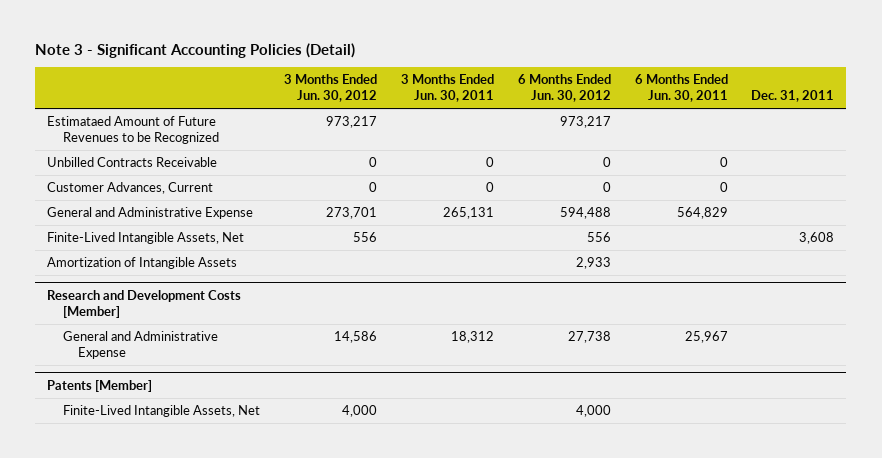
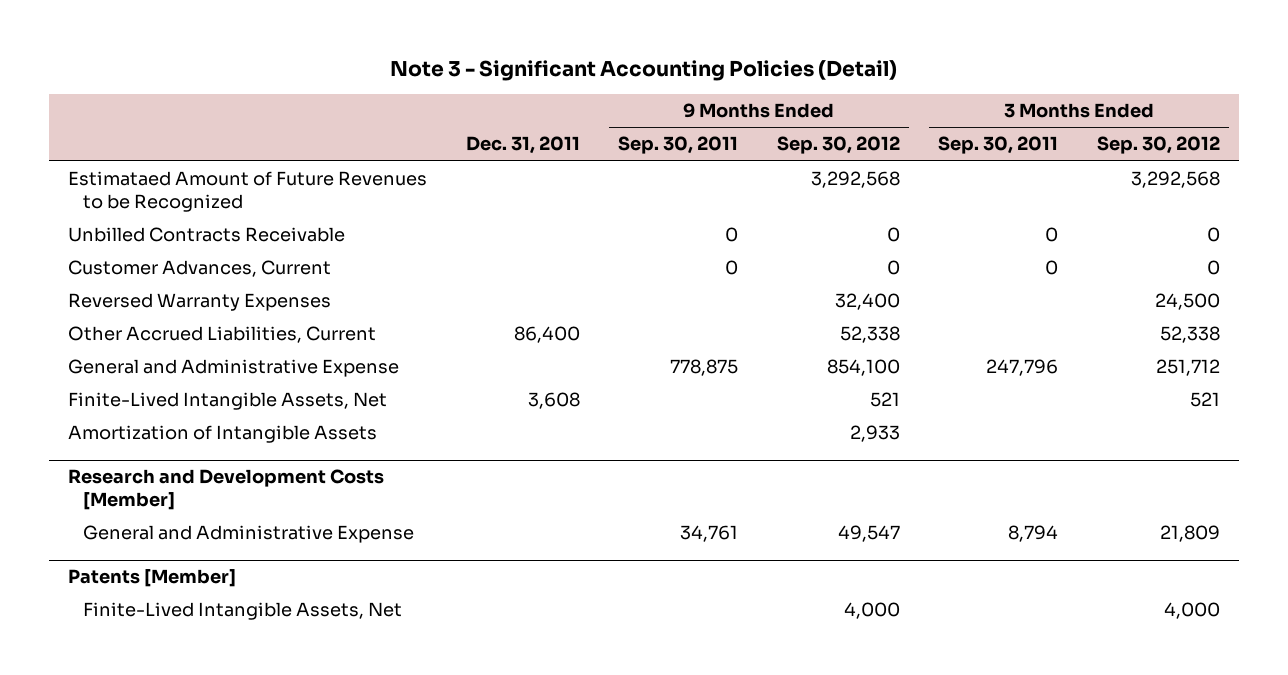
- | 3 Months Ended Jun. 30, 2012 | 3 Months Ended Jun. 30, 2011 | 6 Months Ended Jun. 30, 2012 | 6 Months Ended Jun. 30, 2011 | Dec. 31, 2011
+ | Dec. 31, 2011 | 9 Months Ended Sep. 30, 2011 | 9 Months Ended Sep. 30, 2012 | 3 Months Ended Sep. 30, 2011 | 3 Months Ended Sep. 30, 2012
+ Reversed Warranty Expenses | | | 32,400 | | 24,500
+ Other Accrued Liabilities, Current | 86,400 | | 52,338 | | 52,338

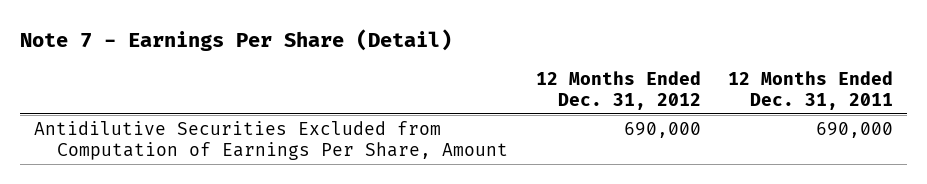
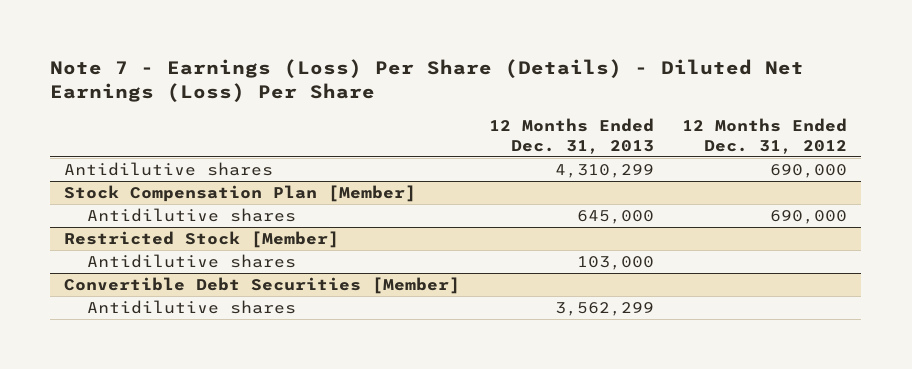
- Note 7 - Earnings Per Share (Detail)
+ Note 7 - Earnings (Loss) Per Share (Details) - Diluted Net Earnings (Loss) Per Share
- | 12 Months Ended Dec. 31, 2012 | 12 Months Ended Dec. 31, 2011
+ | 12 Months Ended Dec. 31, 2013 | 12 Months Ended Dec. 31, 2012
- Antidilutive Securities Excluded from Computation of Earnings Per Share, Amount | 690,000 | 690,000
+ Antidilutive shares | 4,310,299 | 690,000
+ Stock Compensation Plan [Member]
+ Antidilutive shares | 645,000 | 690,000
+ Restricted Stock [Member]
+ Antidilutive shares | 103,000 |
+ Convertible Debt Securities [Member]
+ Antidilutive shares | 3,562,299 |

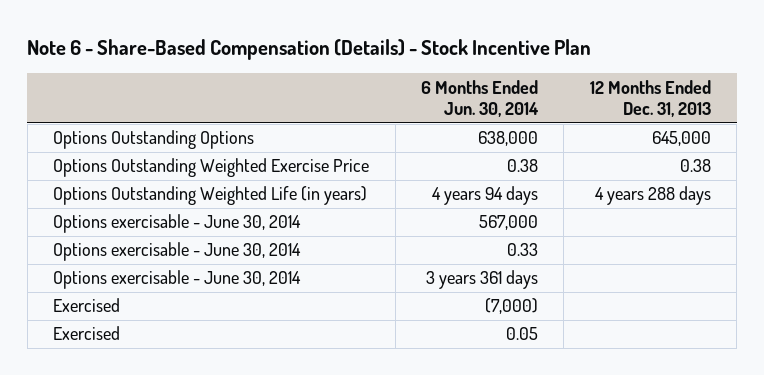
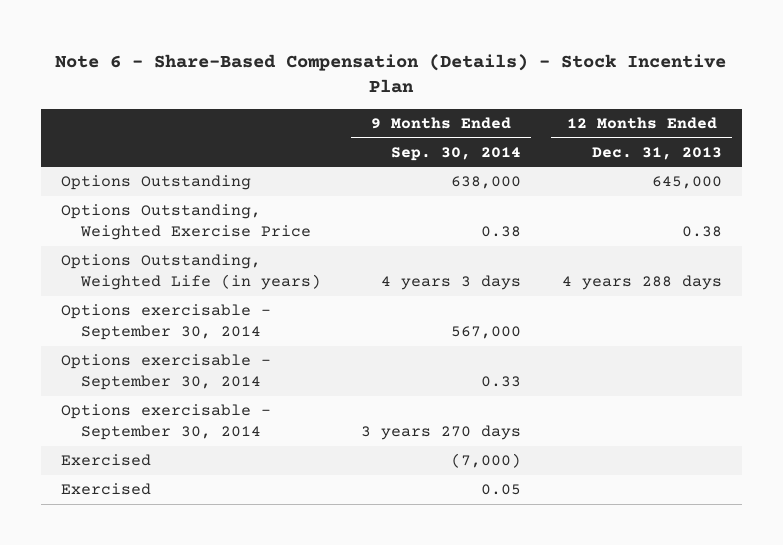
- | 6 Months Ended Jun. 30, 2014 | 12 Months Ended Dec. 31, 2013
+ | 9 Months Ended Sep. 30, 2014 | 12 Months Ended Dec. 31, 2013
- Options Outstanding Options | 638,000 | 645,000
- Options Outstanding Weighted Exercise Price | 0.38 | 0.38
- Options Outstanding Weighted Life (in years) | 4 years 94 days | 4 years 288 days
- Options exercisable - June 30, 2014 | 567,000 |
- Options exercisable - June 30, 2014 | 0.33 |
- Options exercisable - June 30, 2014 | 3 years 361 days |
+ Options Outstanding | 638,000 | 645,000
+ Options Outstanding, Weighted Exercise Price | 0.38 | 0.38
+ Options Outstanding, Weighted Life (in years) | 4 years 3 days | 4 years 288 days
+ Options exercisable - September 30, 2014 | 567,000 |
+ Options exercisable - September 30, 2014 | 0.33 |
+ Options exercisable - September 30, 2014 | 3 years 270 days |

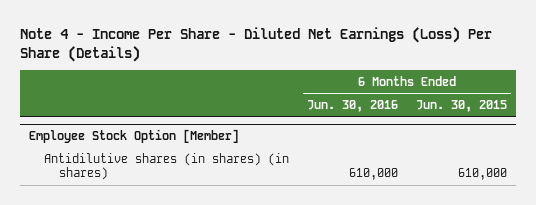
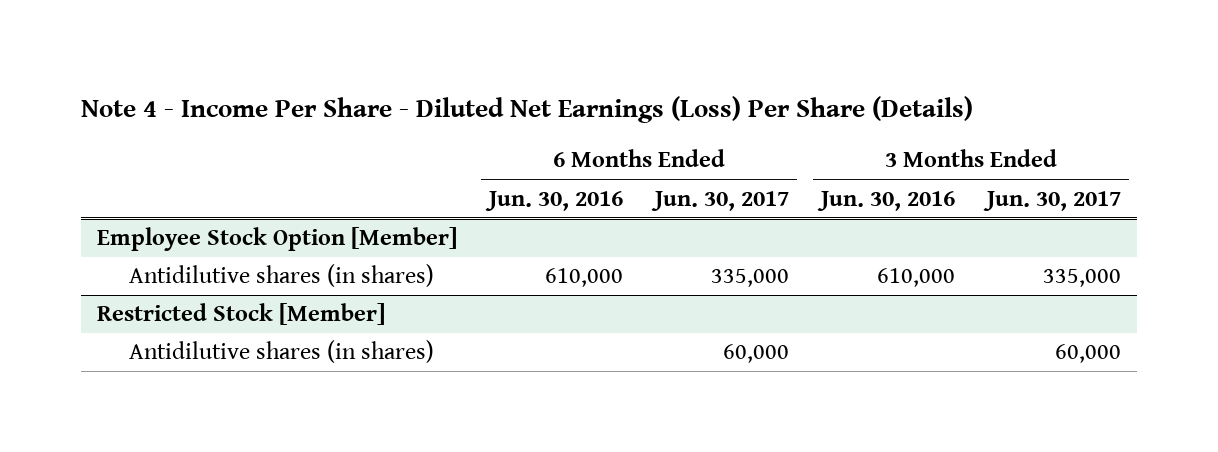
- | 6 Months Ended Jun. 30, 2016 | 6 Months Ended Jun. 30, 2015
+ | 6 Months Ended Jun. 30, 2016 | 6 Months Ended Jun. 30, 2017 | 3 Months Ended Jun. 30, 2016 | 3 Months Ended Jun. 30, 2017
@ Employee Stock Option [Member]
- Antidilutive shares (in shares) (in shares) | 610,000 | 610,000
+ Antidilutive shares (in shares) | 610,000 | 335,000 | 610,000 | 335,000
+ Restricted Stock [Member]
+ Antidilutive shares (in shares) | | 60,000 | | 60,000

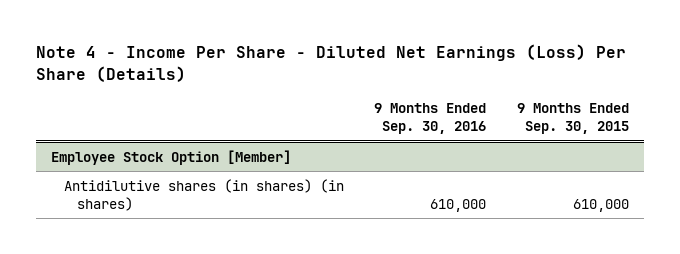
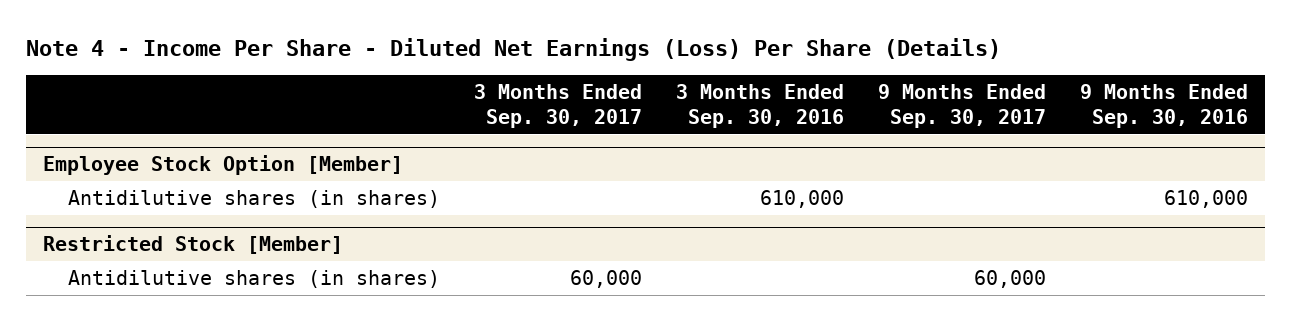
- | 9 Months Ended Sep. 30, 2016 | 9 Months Ended Sep. 30, 2015
+ | 3 Months Ended Sep. 30, 2017 | 3 Months Ended Sep. 30, 2016 | 9 Months Ended Sep. 30, 2017 | 9 Months Ended Sep. 30, 2016
@ Employee Stock Option [Member]
- Antidilutive shares (in shares) (in shares) | 610,000 | 610,000
+ Antidilutive shares (in shares) | | 610,000 | | 610,000
+ Restricted Stock [Member]
+ Antidilutive shares (in shares) | 60,000 | | 60,000 |

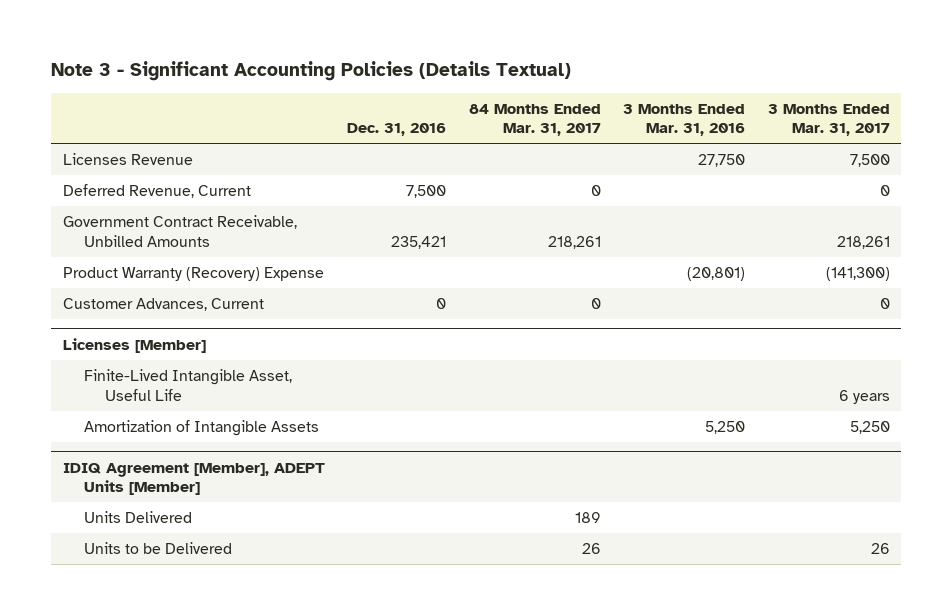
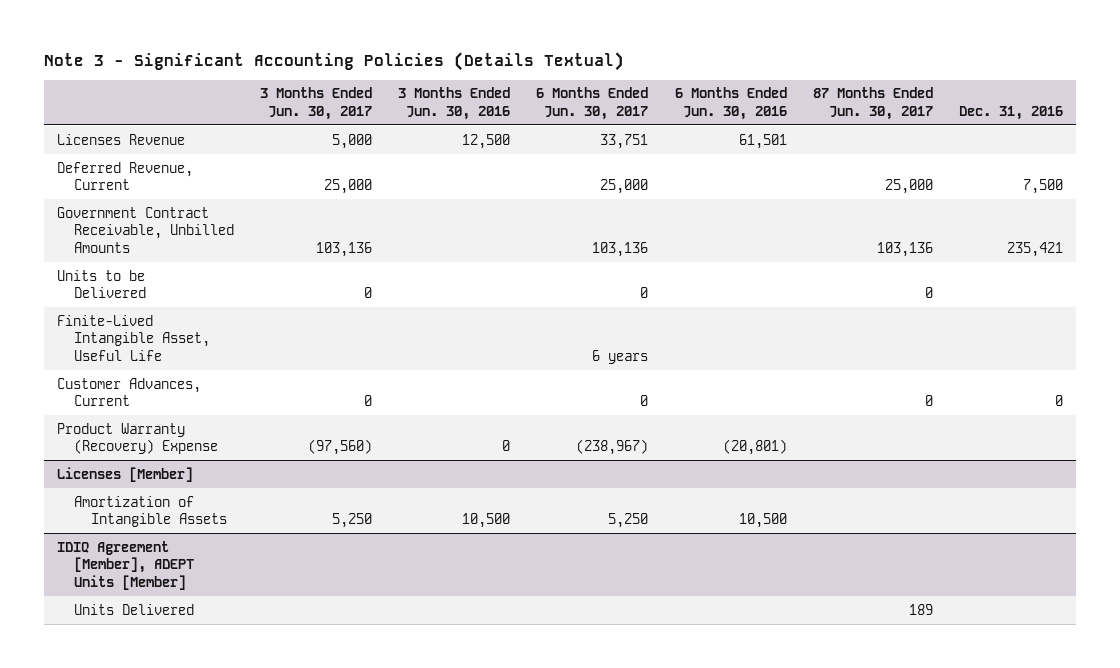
- | Dec. 31, 2016 | 84 Months Ended Mar. 31, 2017 | 3 Months Ended Mar. 31, 2016 | 3 Months Ended Mar. 31, 2017
+ | 3 Months Ended Jun. 30, 2017 | 3 Months Ended Jun. 30, 2016 | 6 Months Ended Jun. 30, 2017 | 6 Months Ended Jun. 30, 2016 | 87 Months Ended Jun. 30, 2017 | Dec. 31, 2016
+ Units to be Delivered | 0 | | 0 | | 0 |
+ Finite-Lived Intangible Asset, Useful Life | | | 6 years | | |
moved down: Product Warranty (Recovery) Expense | (97,560) | 0 | (238,967) | (20,801) | |
@ Licenses [Member]
- Finite-Lived Intangible Asset, Useful Life | | | | 6 years
@ IDIQ Agreement [Member], ADEPT Units [Member]
- Units to be Delivered | | 26 | | 26

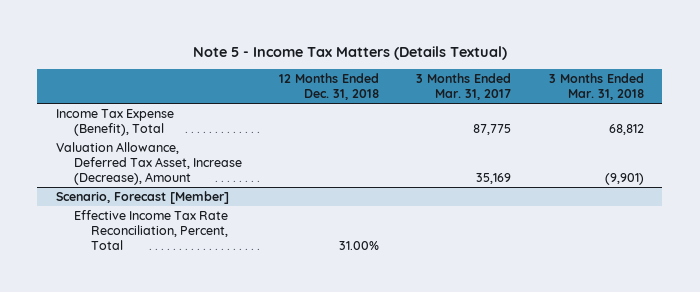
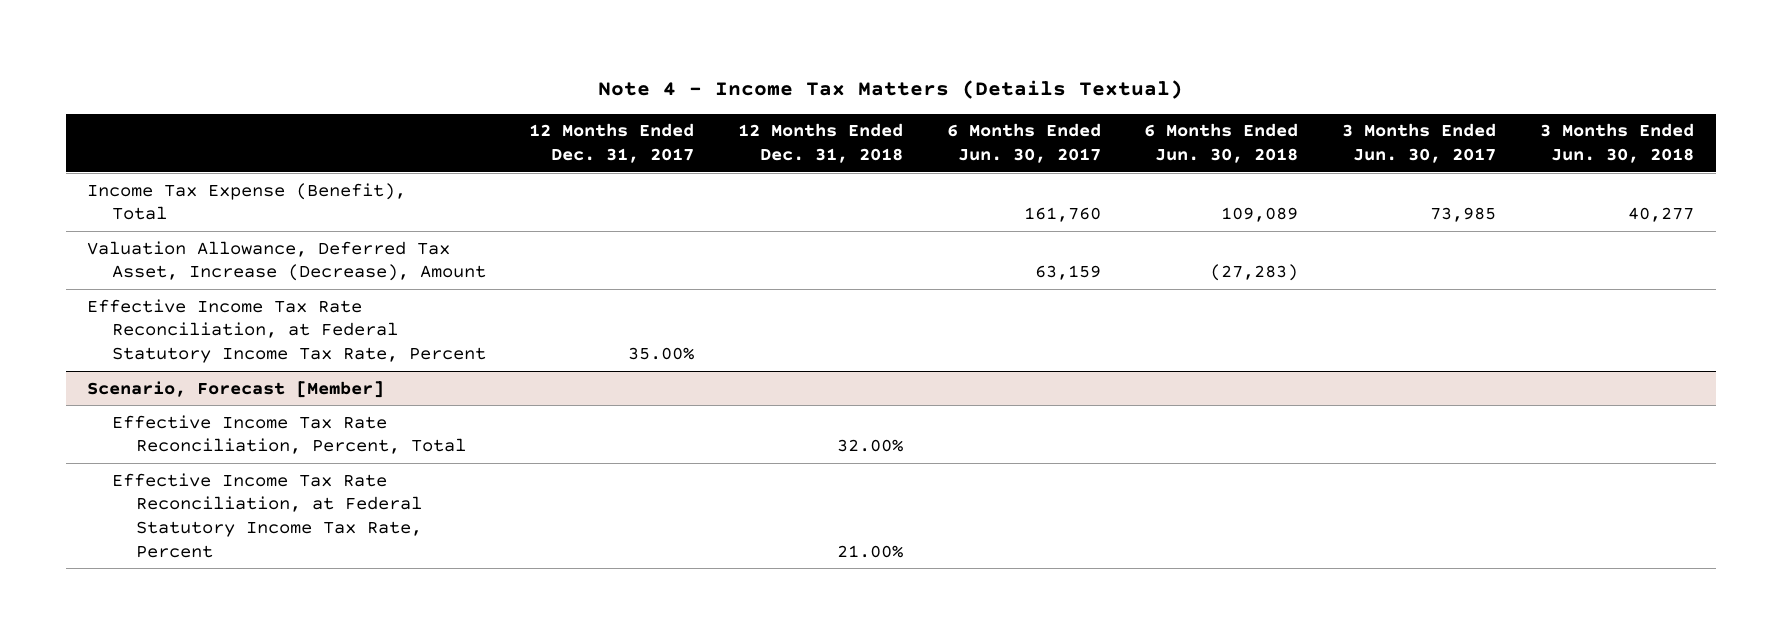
- Note 5 - Income Tax Matters (Details Textual)
+ Note 4 - Income Tax Matters (Details Textual)
- | 12 Months Ended Dec. 31, 2018 | 3 Months Ended Mar. 31, 2017 | 3 Months Ended Mar. 31, 2018
+ | 12 Months Ended Dec. 31, 2017 | 12 Months Ended Dec. 31, 2018 | 6 Months Ended Jun. 30, 2017 | 6 Months Ended Jun. 30, 2018 | 3 Months Ended Jun. 30, 2017 | 3 Months Ended Jun. 30, 2018
+ Effective Income Tax Rate Reconciliation, at Federal Statutory Income Tax Rate, Percent | 35.00% | | | | |
@ Scenario, Forecast [Member]
- Effective Income Tax Rate Reconciliation, Percent, Total | 31.00% | |
+ Effective Income Tax Rate Reconciliation, Percent, Total | | 32.00% | | | |
+ Effective Income Tax Rate Reconciliation, at Federal Statutory Income Tax Rate, Percent | | 21.00% | | | |

